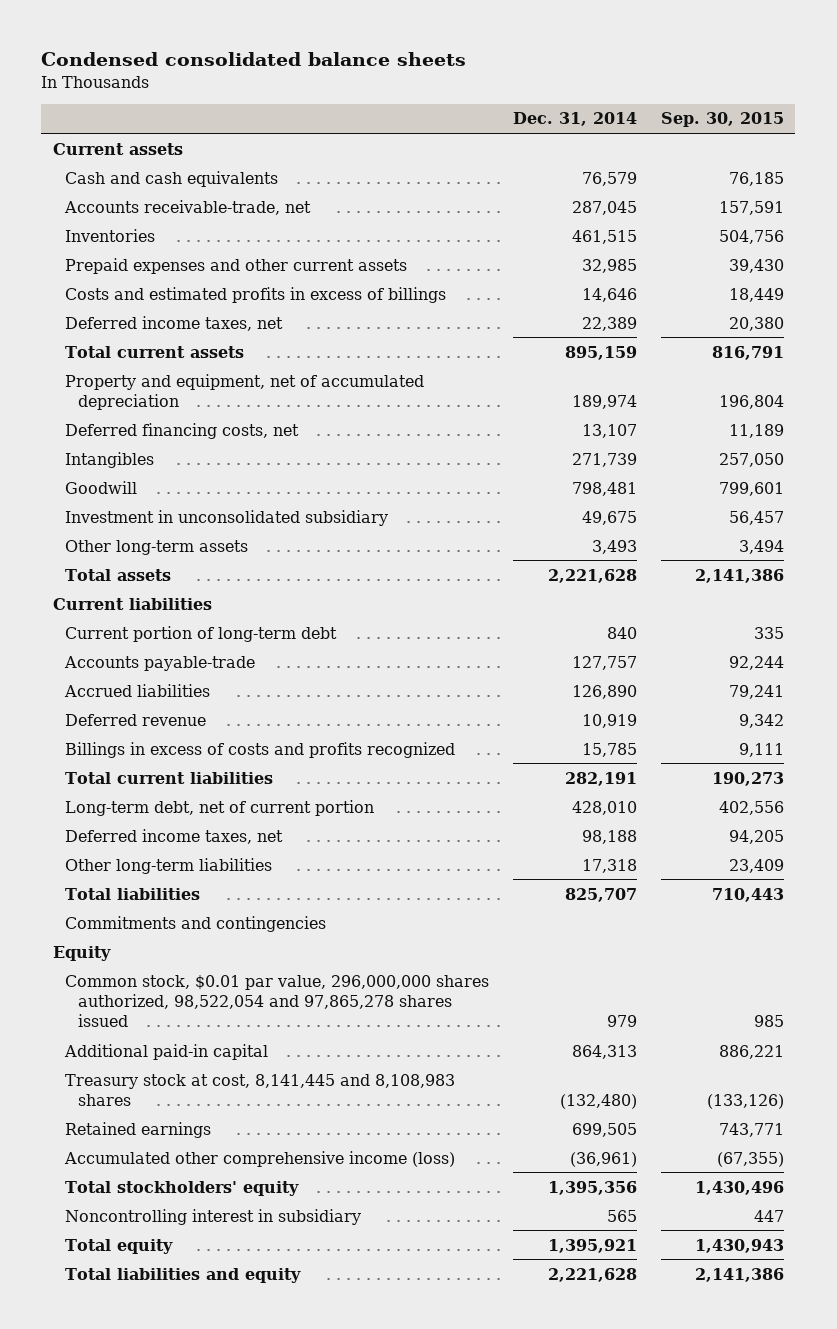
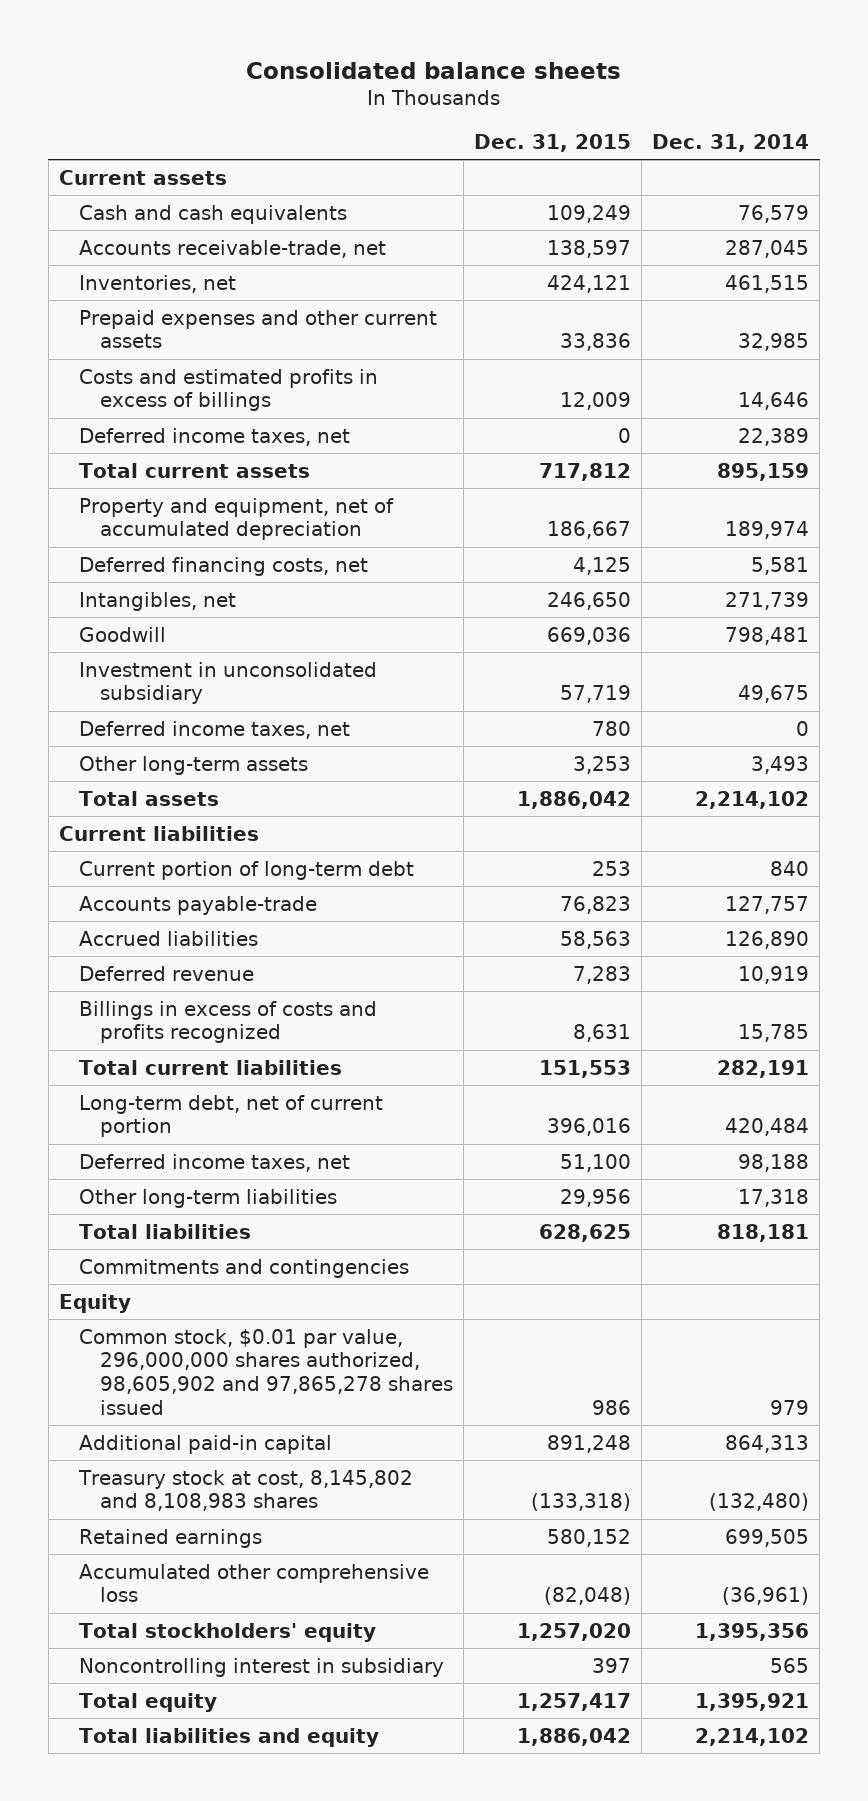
- Condensed consolidated balance sheets
+ Consolidated balance sheets
- | Dec. 31, 2014 | Sep. 30, 2015
+ | Dec. 31, 2015 | Dec. 31, 2014
- Inventories | 461,515 | 504,756
+ Inventories, net | 424,121 | 461,515
- Deferred financing costs, net | 13,107 | 11,189
- Intangibles | 271,739 | 257,050
+ Deferred financing costs, net | 4,125 | 5,581
+ Intangibles, net | 246,650 | 271,739
+ Deferred income taxes, net | 780 | 0
- Total assets | 2,221,628 | 2,141,386
+ Total assets | 1,886,042 | 2,214,102
- Long-term debt, net of current portion | 428,010 | 402,556
+ Long-term debt, net of current portion | 396,016 | 420,484
- Total liabilities | 825,707 | 710,443
+ Total liabilities | 628,625 | 818,181
- Common stock, $0.01 par value, 296,000,000 shares authorized, 98,522,054 and 97,865,278 shares issued | 979 | 985
+ Common stock, $0.01 par value, 296,000,000 shares authorized, 98,605,902 and 97,865,278 shares issued | 986 | 979
- Treasury stock at cost, 8,141,445 and 8,108,983 shares | (132,480) | (133,126)
+ Treasury stock at cost, 8,145,802 and 8,108,983 shares | (133,318) | (132,480)
- Accumulated other comprehensive income (loss) | (36,961) | (67,355)
+ Accumulated other comprehensive loss | (82,048) | (36,961)
- Total liabilities and equity | 2,221,628 | 2,141,386
+ Total liabilities and equity | 1,886,042 | 2,214,102

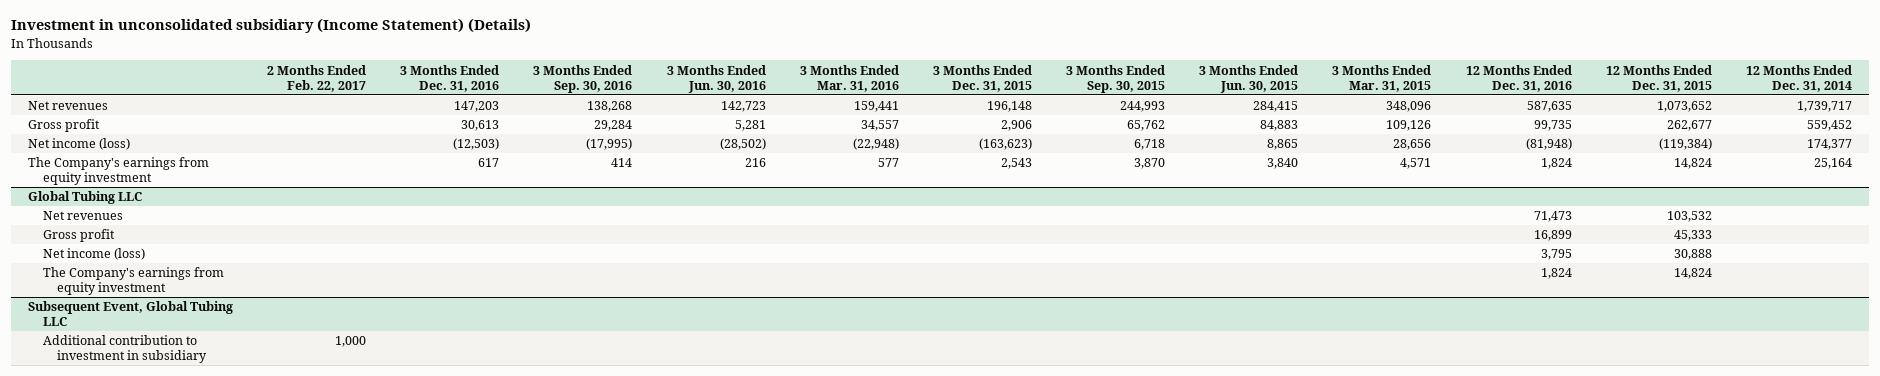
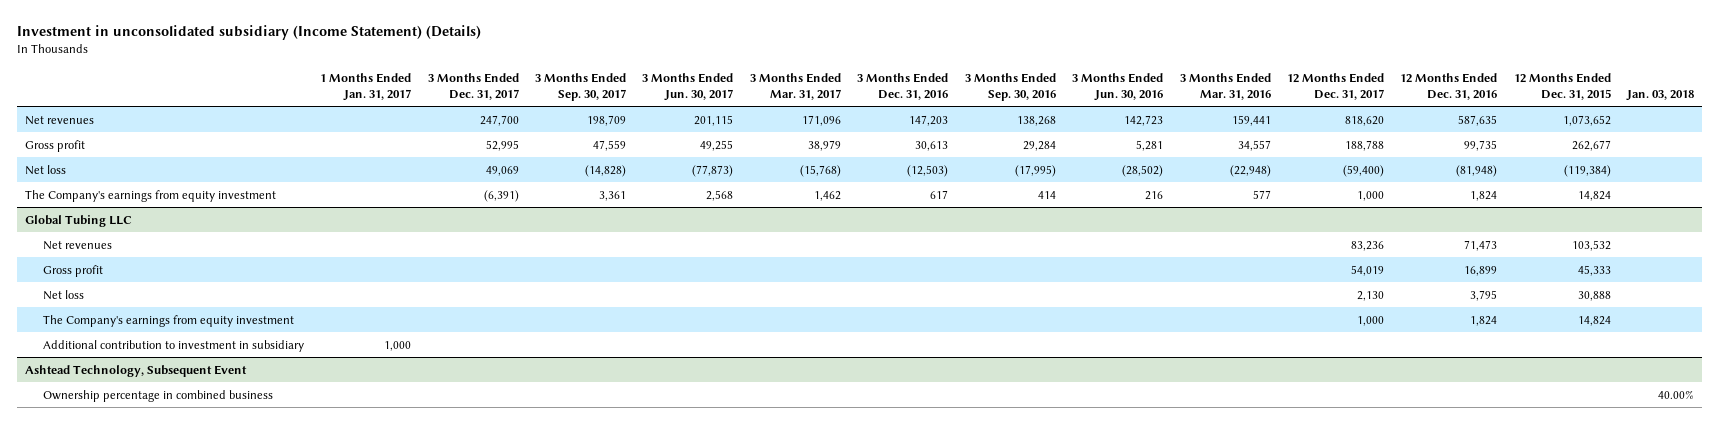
- | 2 Months Ended Feb. 22, 2017 | 3 Months Ended Dec. 31, 2016 | 3 Months Ended Sep. 30, 2016 | 3 Months Ended Jun. 30, 2016 | 3 Months Ended Mar. 31, 2016 | 3 Months Ended Dec. 31, 2015 | 3 Months Ended Sep. 30, 2015 | 3 Months Ended Jun. 30, 2015 | 3 Months Ended Mar. 31, 2015 | 12 Months Ended Dec. 31, 2016 | 12 Months Ended Dec. 31, 2015 | 12 Months Ended Dec. 31, 2014
+ | 1 Months Ended Jan. 31, 2017 | 3 Months Ended Dec. 31, 2017 | 3 Months Ended Sep. 30, 2017 | 3 Months Ended Jun. 30, 2017 | 3 Months Ended Mar. 31, 2017 | 3 Months Ended Dec. 31, 2016 | 3 Months Ended Sep. 30, 2016 | 3 Months Ended Jun. 30, 2016 | 3 Months Ended Mar. 31, 2016 | 12 Months Ended Dec. 31, 2017 | 12 Months Ended Dec. 31, 2016 | 12 Months Ended Dec. 31, 2015 | Jan. 03, 2018
- Net income (loss) | | (12,503) | (17,995) | (28,502) | (22,948) | (163,623) | 6,718 | 8,865 | 28,656 | (81,948) | (119,384) | 174,377
+ Net loss | | 49,069 | (14,828) | (77,873) | (15,768) | (12,503) | (17,995) | (28,502) | (22,948) | (59,400) | (81,948) | (119,384) |
@ Global Tubing LLC
- Net income (loss) | | | | | | | | | | 3,795 | 30,888 |
+ Net loss | | | | | | | | | | 2,130 | 3,795 | 30,888 |
- Subsequent Event, Global Tubing LLC
+ Ashtead Technology, Subsequent Event
+ Ownership percentage in combined business | | | | | | | | | | | | | 40.00%

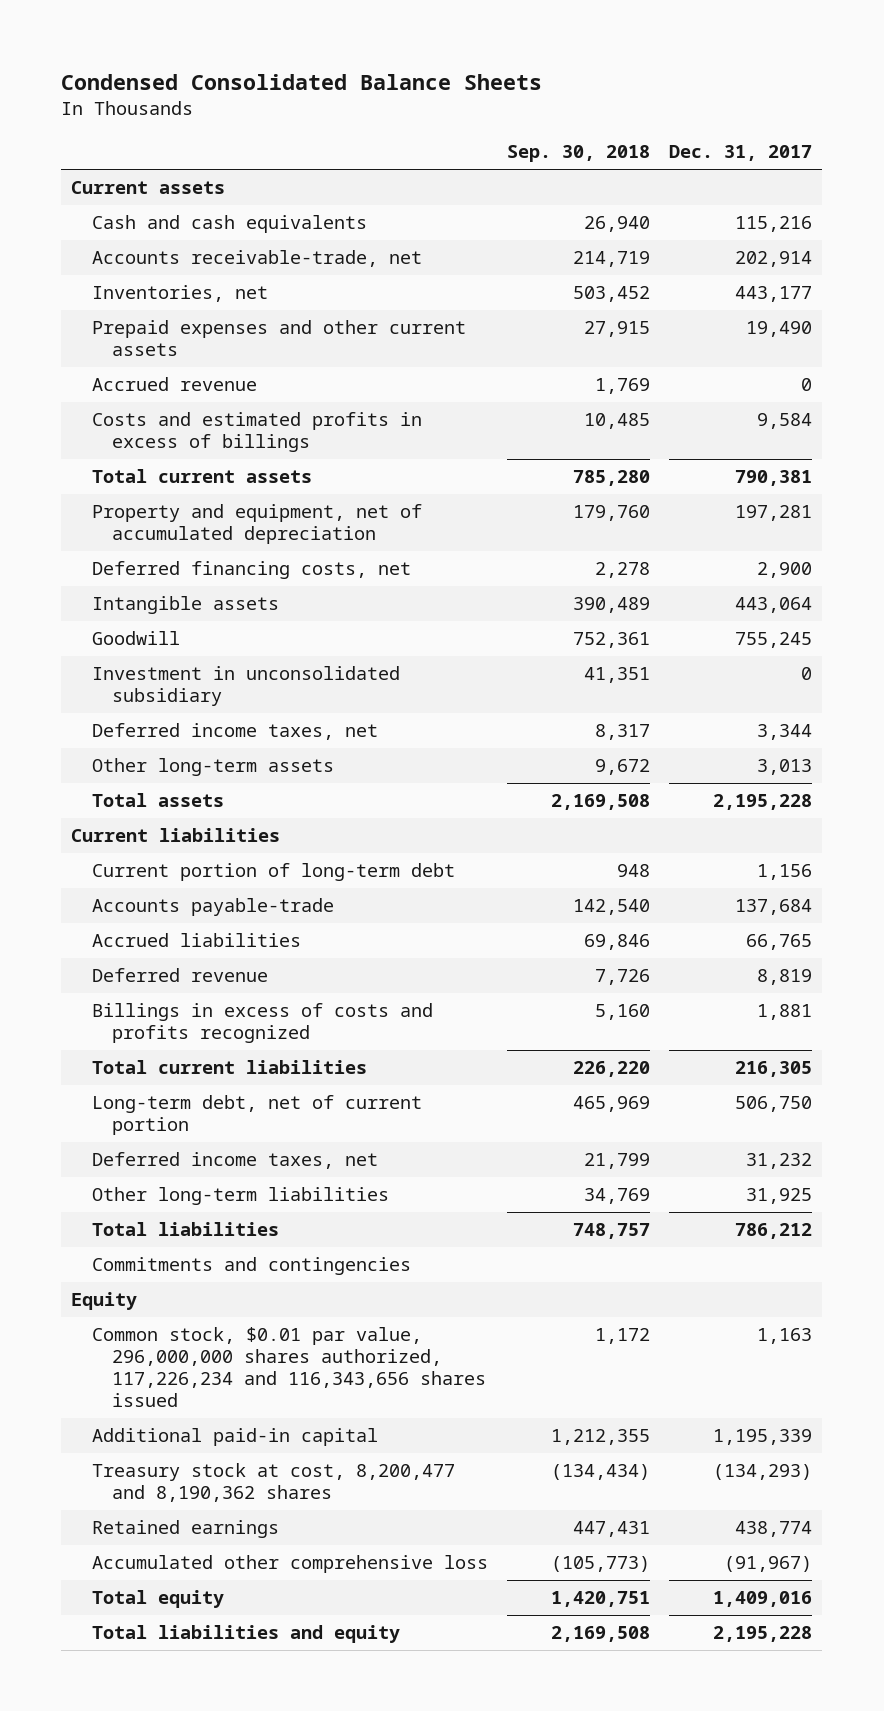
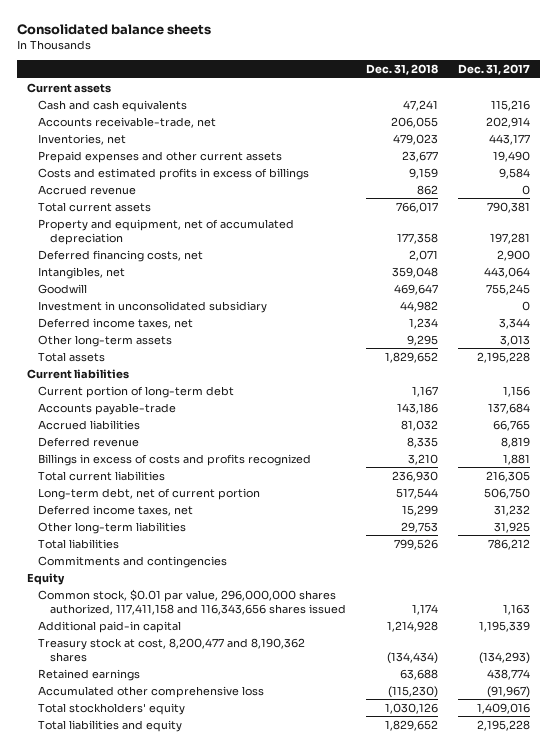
- Condensed Consolidated Balance Sheets
+ Consolidated balance sheets
- | Sep. 30, 2018 | Dec. 31, 2017
+ | Dec. 31, 2018 | Dec. 31, 2017
moved down: Accrued revenue | 862 | 0
- Intangible assets | 390,489 | 443,064
+ Intangibles, net | 359,048 | 443,064
- Common stock, $0.01 par value, 296,000,000 shares authorized, 117,226,234 and 116,343,656 shares issued | 1,172 | 1,163
+ Common stock, $0.01 par value, 296,000,000 shares authorized, 117,411,158 and 116,343,656 shares issued | 1,174 | 1,163
- Total equity | 1,420,751 | 1,409,016
+ Total stockholders' equity | 1,030,126 | 1,409,016

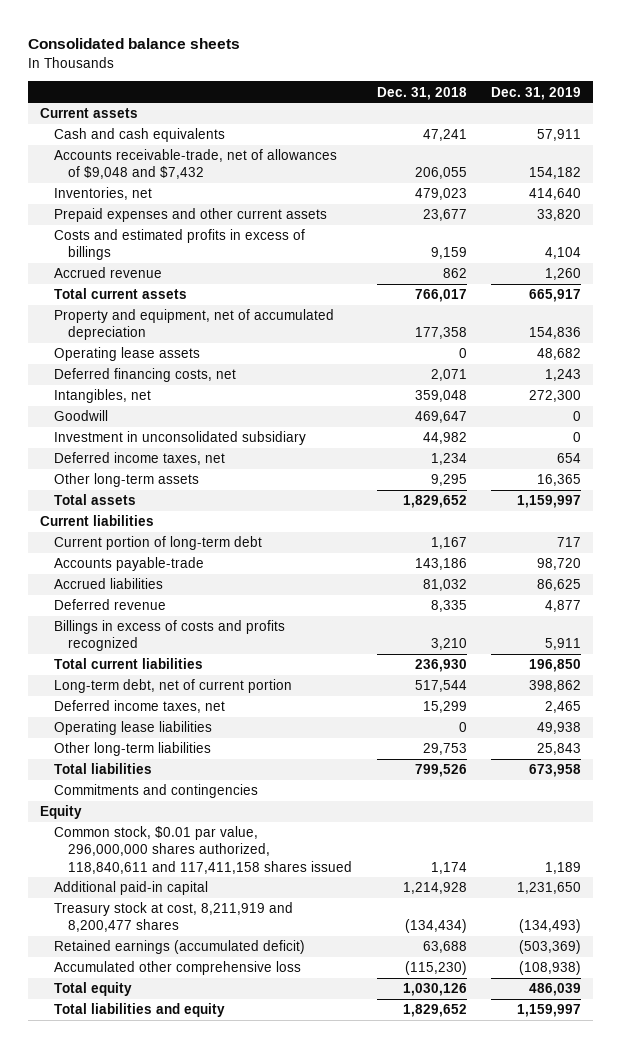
- | Dec. 31, 2018 | Dec. 31, 2017
+ | Dec. 31, 2018 | Dec. 31, 2019
- Accounts receivable-trade, net | 206,055 | 202,914
+ Accounts receivable-trade, net of allowances of $9,048 and $7,432 | 206,055 | 154,182
+ Operating lease assets | 0 | 48,682
+ Operating lease liabilities | 0 | 49,938
- Common stock, $0.01 par value, 296,000,000 shares authorized, 117,411,158 and 116,343,656 shares issued | 1,174 | 1,163
+ Common stock, $0.01 par value, 296,000,000 shares authorized, 118,840,611 and 117,411,158 shares issued | 1,174 | 1,189
- Treasury stock at cost, 8,200,477 and 8,190,362 shares | (134,434) | (134,293)
- Retained earnings | 63,688 | 438,774
+ Treasury stock at cost, 8,211,919 and 8,200,477 shares | (134,434) | (134,493)
+ Retained earnings (accumulated deficit) | 63,688 | (503,369)
- Total stockholders' equity | 1,030,126 | 1,409,016
+ Total equity | 1,030,126 | 486,039

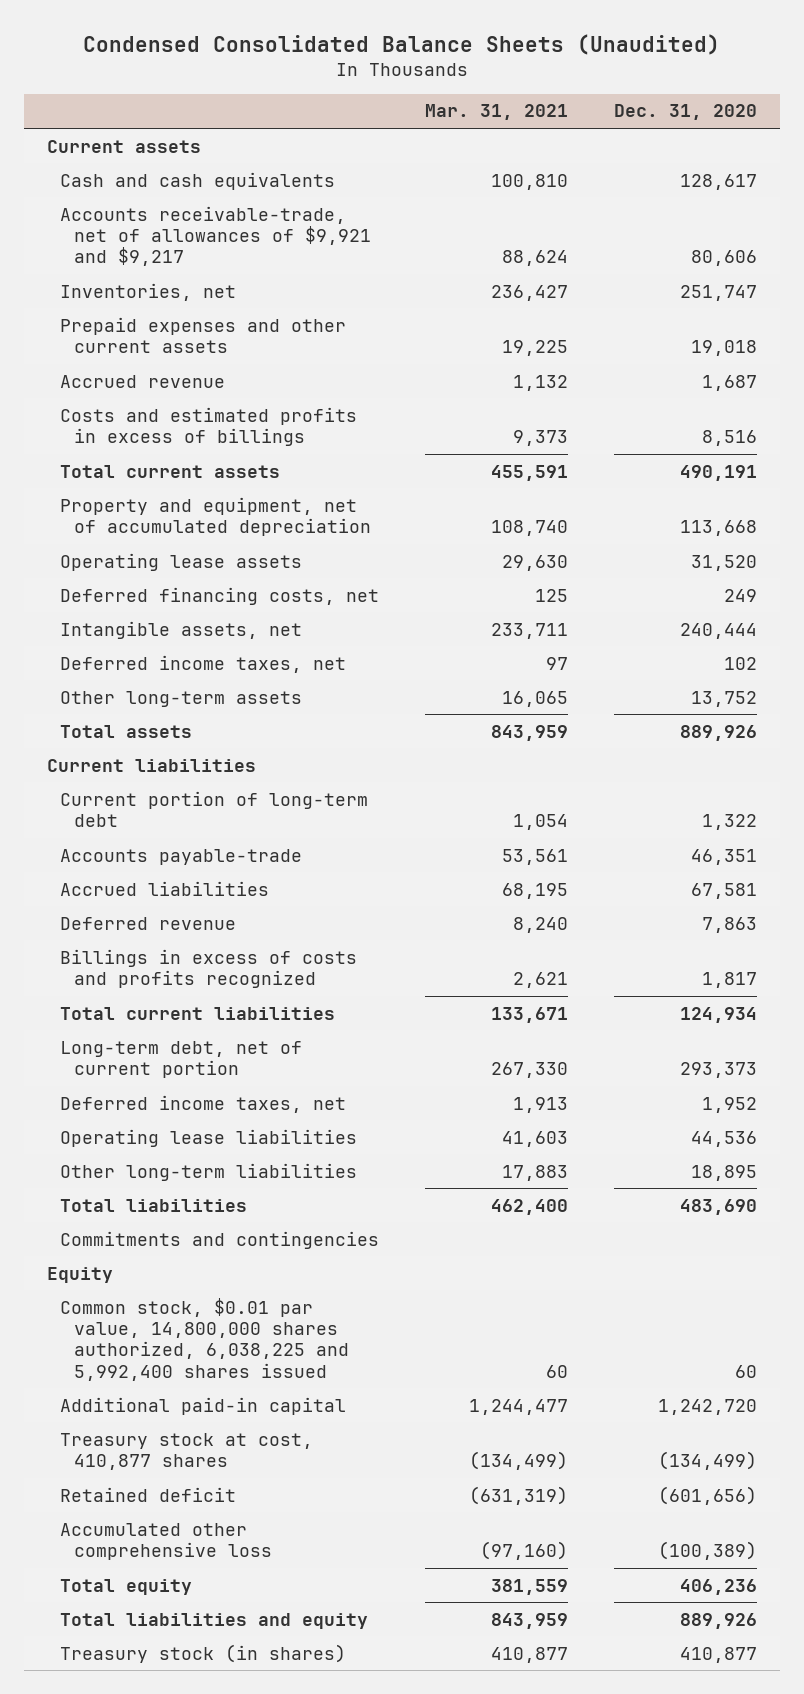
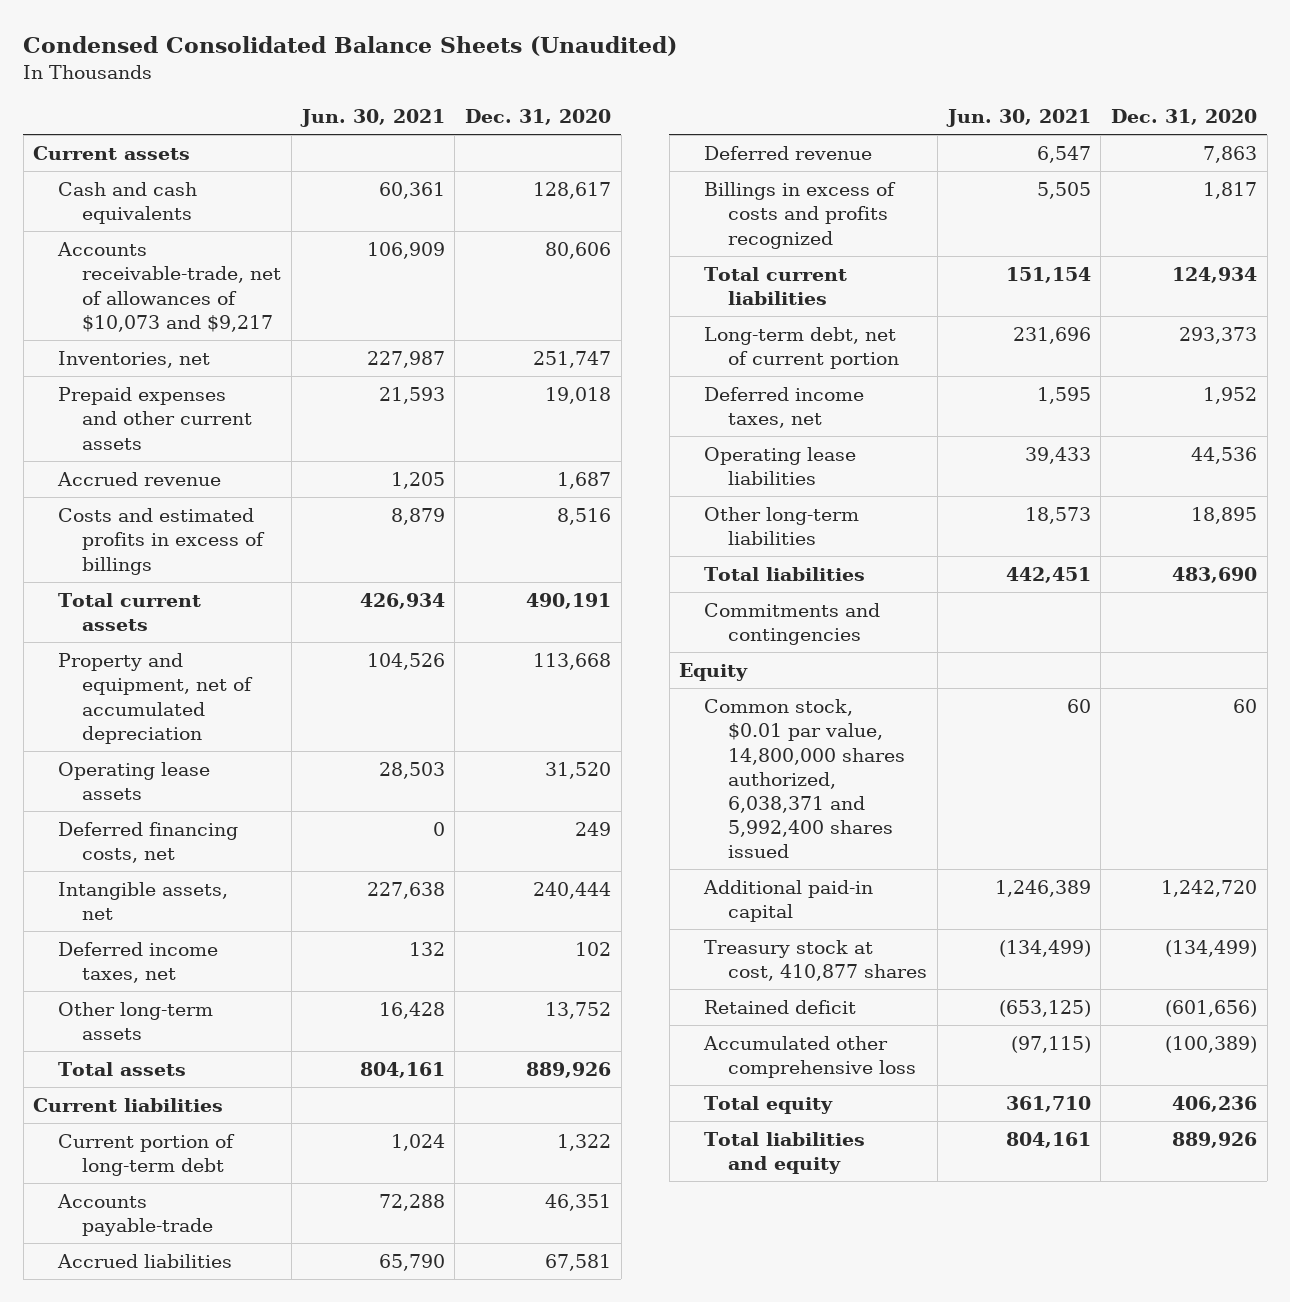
- | Mar. 31, 2021 | Dec. 31, 2020
+ | Jun. 30, 2021 | Dec. 31, 2020
- Accounts receivable-trade, net of allowances of $9,921 and $9,217 | 88,624 | 80,606
+ Accounts receivable-trade, net of allowances of $10,073 and $9,217 | 106,909 | 80,606
- Common stock, $0.01 par value, 14,800,000 shares authorized, 6,038,225 and 5,992,400 shares issued | 60 | 60
+ Common stock, $0.01 par value, 14,800,000 shares authorized, 6,038,371 and 5,992,400 shares issued | 60 | 60
- Treasury stock (in shares) | 410,877 | 410,877

